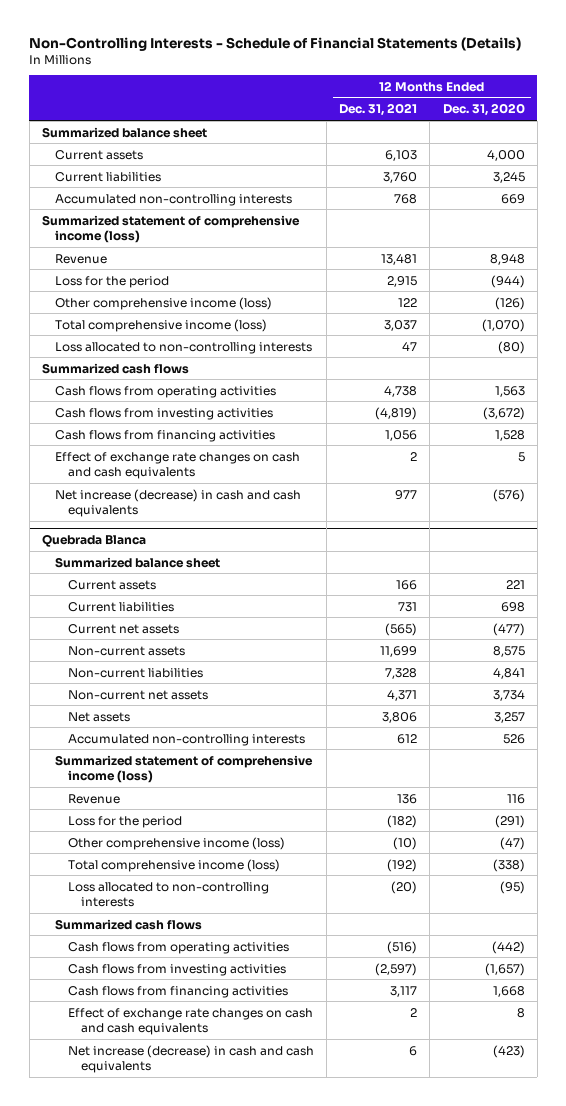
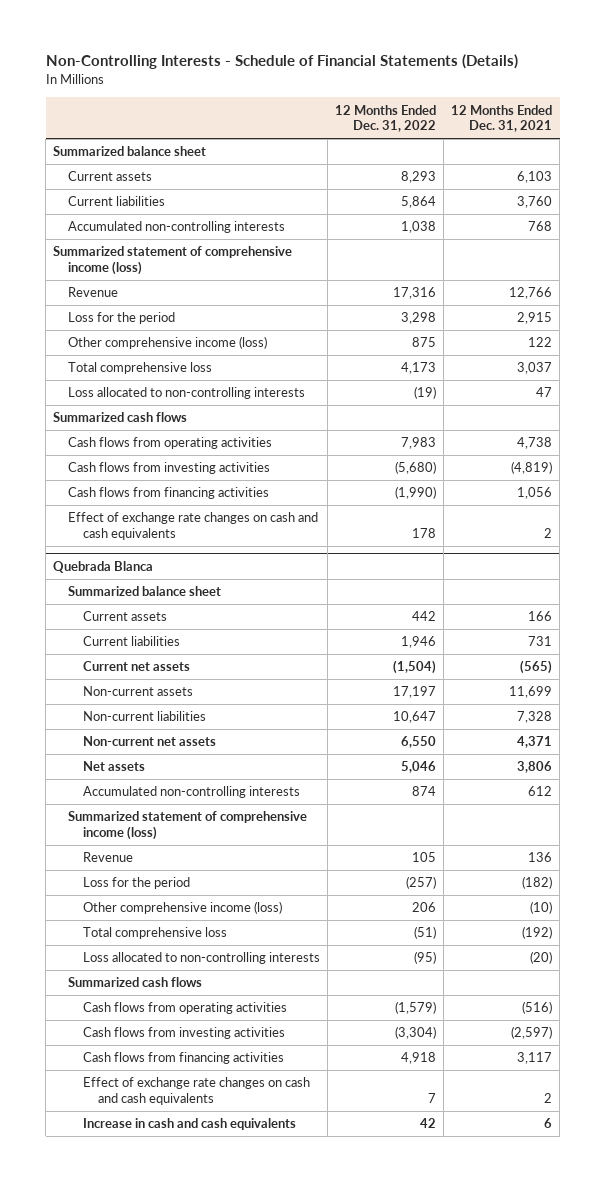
- | 12 Months Ended Dec. 31, 2021 | 12 Months Ended Dec. 31, 2020
+ | 12 Months Ended Dec. 31, 2022 | 12 Months Ended Dec. 31, 2021
- Revenue | 13,481 | 8,948
+ Revenue | 17,316 | 12,766
- Total comprehensive income (loss) | 3,037 | (1,070)
+ Total comprehensive loss | 4,173 | 3,037
- Net increase (decrease) in cash and cash equivalents | 977 | (576)
@ Quebrada Blanca
- Total comprehensive income (loss) | (192) | (338)
+ Total comprehensive loss | (51) | (192)
- Net increase (decrease) in cash and cash equivalents | 6 | (423)
+ Increase in cash and cash equivalents | 42 | 6

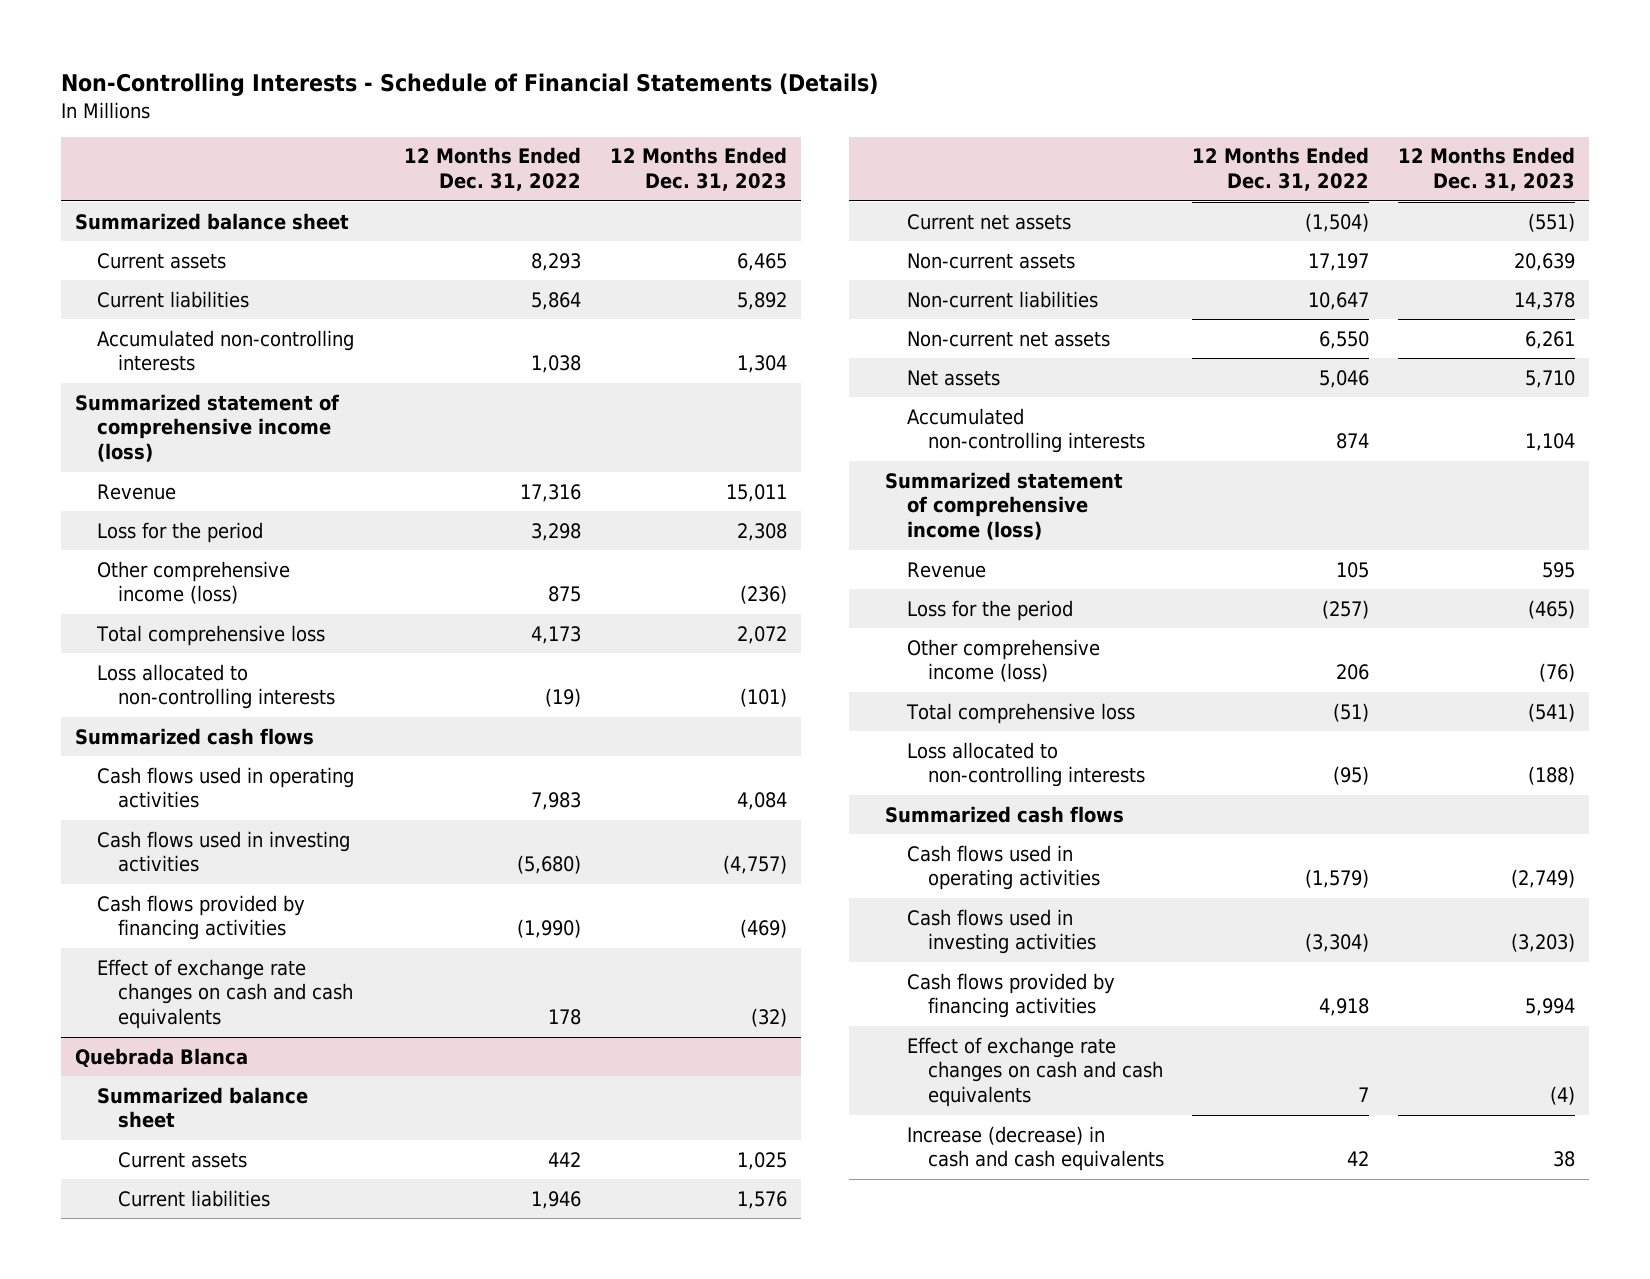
- | 12 Months Ended Dec. 31, 2022 | 12 Months Ended Dec. 31, 2021
+ | 12 Months Ended Dec. 31, 2022 | 12 Months Ended Dec. 31, 2023
- Cash flows from operating activities | 7,983 | 4,738
- Cash flows from investing activities | (5,680) | (4,819)
- Cash flows from financing activities | (1,990) | 1,056
+ Cash flows used in operating activities | 7,983 | 4,084
+ Cash flows used in investing activities | (5,680) | (4,757)
+ Cash flows provided by financing activities | (1,990) | (469)
@ Quebrada Blanca
- Cash flows from operating activities | (1,579) | (516)
- Cash flows from investing activities | (3,304) | (2,597)
- Cash flows from financing activities | 4,918 | 3,117
+ Cash flows used in operating activities | (1,579) | (2,749)
+ Cash flows used in investing activities | (3,304) | (3,203)
+ Cash flows provided by financing activities | 4,918 | 5,994
- Increase in cash and cash equivalents | 42 | 6
+ Increase (decrease) in cash and cash equivalents | 42 | 38

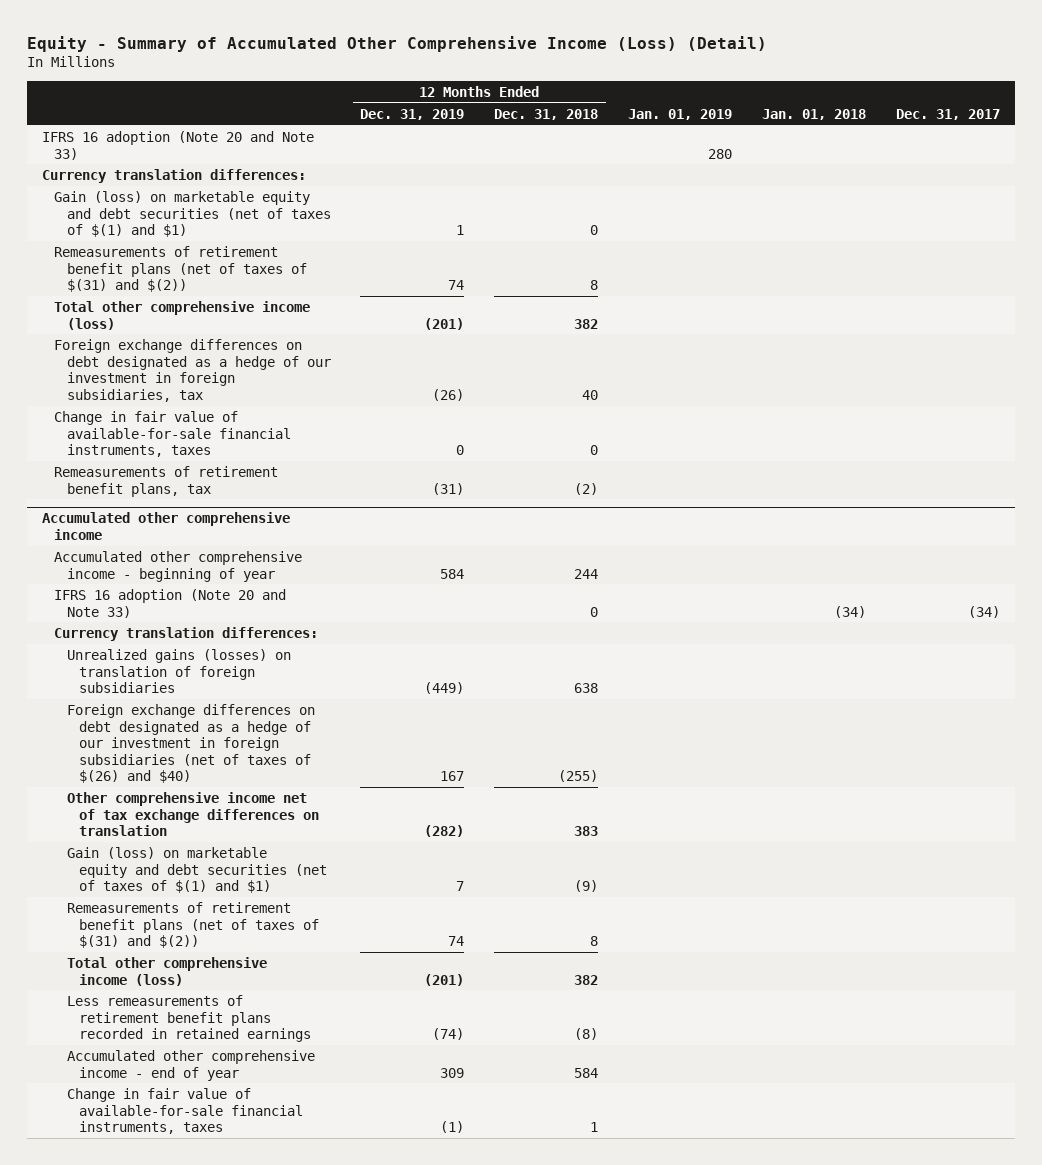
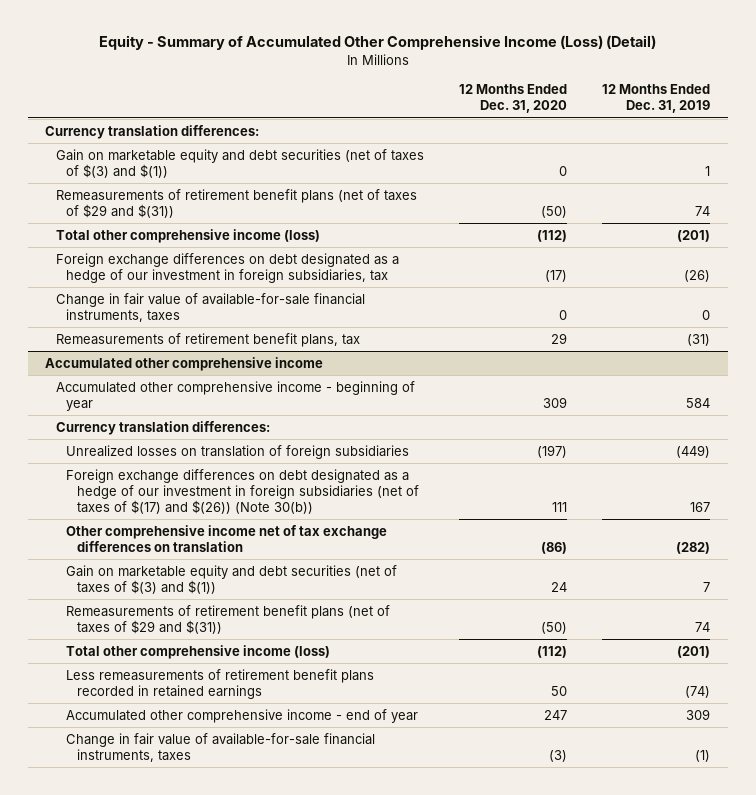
- | 12 Months Ended Dec. 31, 2019 | 12 Months Ended Dec. 31, 2018 | Jan. 01, 2019 | Jan. 01, 2018 | Dec. 31, 2017
+ | 12 Months Ended Dec. 31, 2020 | 12 Months Ended Dec. 31, 2019
- IFRS 16 adoption (Note 20 and Note 33) | | | 280 | |
- Gain (loss) on marketable equity and debt securities (net of taxes of $(1) and $1) | 1 | 0 | | |
- Remeasurements of retirement benefit plans (net of taxes of $(31) and $(2)) | 74 | 8 | | |
+ Gain on marketable equity and debt securities (net of taxes of $(3) and $(1)) | 0 | 1
+ Remeasurements of retirement benefit plans (net of taxes of $29 and $(31)) | (50) | 74
@ Accumulated other comprehensive income
- IFRS 16 adoption (Note 20 and Note 33) | | 0 | | (34) | (34)
- Unrealized gains (losses) on translation of foreign subsidiaries | (449) | 638 | | |
- Foreign exchange differences on debt designated as a hedge of our investment in foreign subsidiaries (net of taxes of $(26) and $40) | 167 | (255) | | |
+ Unrealized losses on translation of foreign subsidiaries | (197) | (449)
+ Foreign exchange differences on debt designated as a hedge of our investment in foreign subsidiaries (net of taxes of $(17) and $(26)) (Note 30(b)) | 111 | 167
- Gain (loss) on marketable equity and debt securities (net of taxes of $(1) and $1) | 7 | (9) | | |
- Remeasurements of retirement benefit plans (net of taxes of $(31) and $(2)) | 74 | 8 | | |
+ Gain on marketable equity and debt securities (net of taxes of $(3) and $(1)) | 24 | 7
+ Remeasurements of retirement benefit plans (net of taxes of $29 and $(31)) | (50) | 74

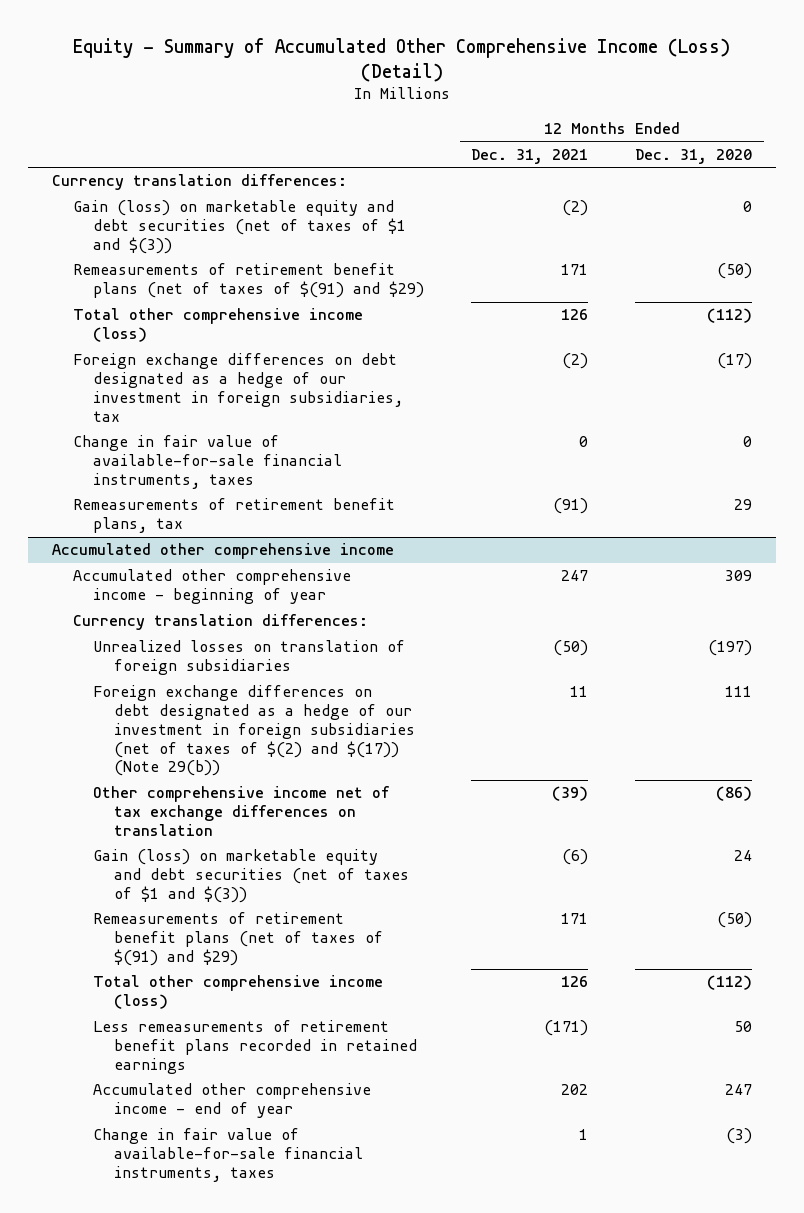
- | 12 Months Ended Dec. 31, 2020 | 12 Months Ended Dec. 31, 2019
+ | 12 Months Ended Dec. 31, 2021 | 12 Months Ended Dec. 31, 2020
- Gain on marketable equity and debt securities (net of taxes of $(3) and $(1)) | 0 | 1
- Remeasurements of retirement benefit plans (net of taxes of $29 and $(31)) | (50) | 74
+ Gain (loss) on marketable equity and debt securities (net of taxes of $1 and $(3)) | (2) | 0
+ Remeasurements of retirement benefit plans (net of taxes of $(91) and $29) | 171 | (50)
@ Accumulated other comprehensive income
- Foreign exchange differences on debt designated as a hedge of our investment in foreign subsidiaries (net of taxes of $(17) and $(26)) (Note 30(b)) | 111 | 167
+ Foreign exchange differences on debt designated as a hedge of our investment in foreign subsidiaries (net of taxes of $(2) and $(17)) (Note 29(b)) | 11 | 111
- Gain on marketable equity and debt securities (net of taxes of $(3) and $(1)) | 24 | 7
- Remeasurements of retirement benefit plans (net of taxes of $29 and $(31)) | (50) | 74
+ Gain (loss) on marketable equity and debt securities (net of taxes of $1 and $(3)) | (6) | 24
+ Remeasurements of retirement benefit plans (net of taxes of $(91) and $29) | 171 | (50)

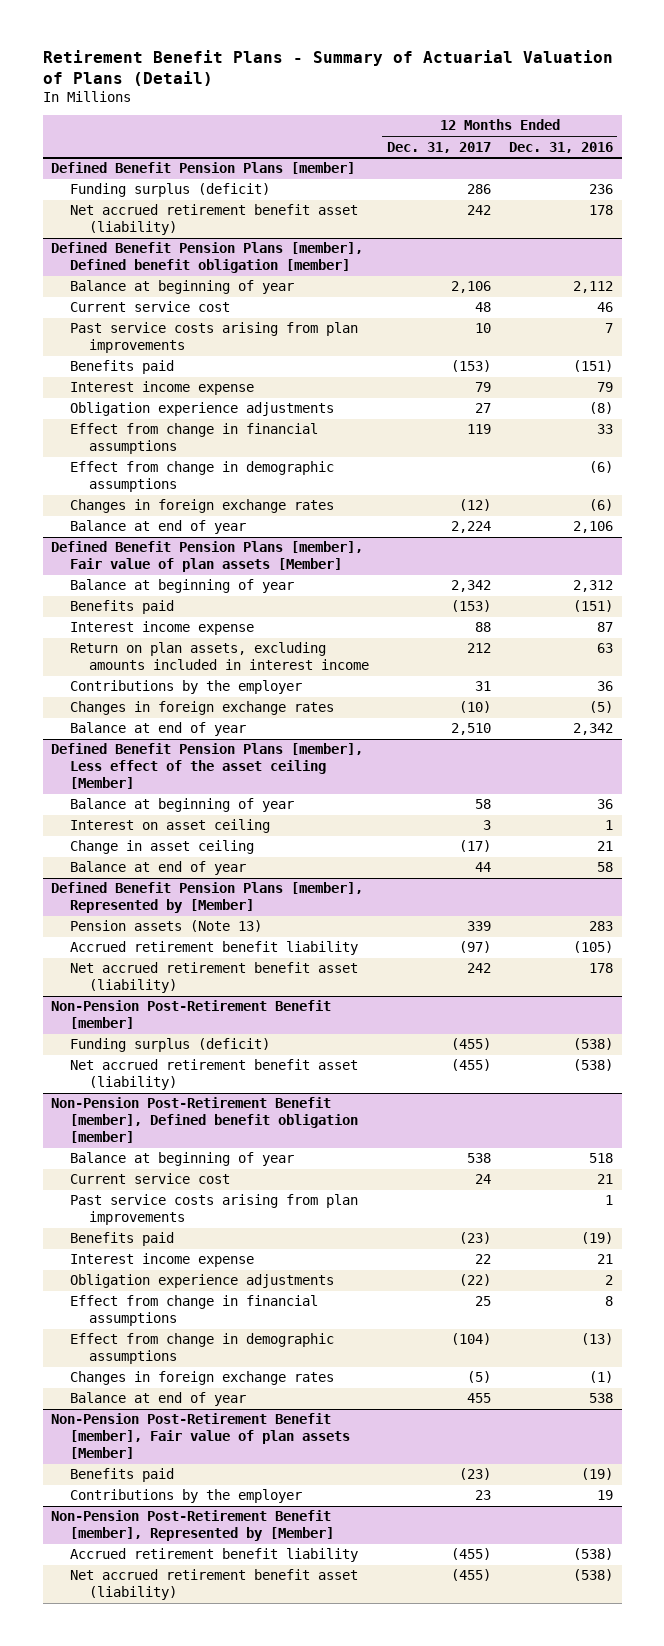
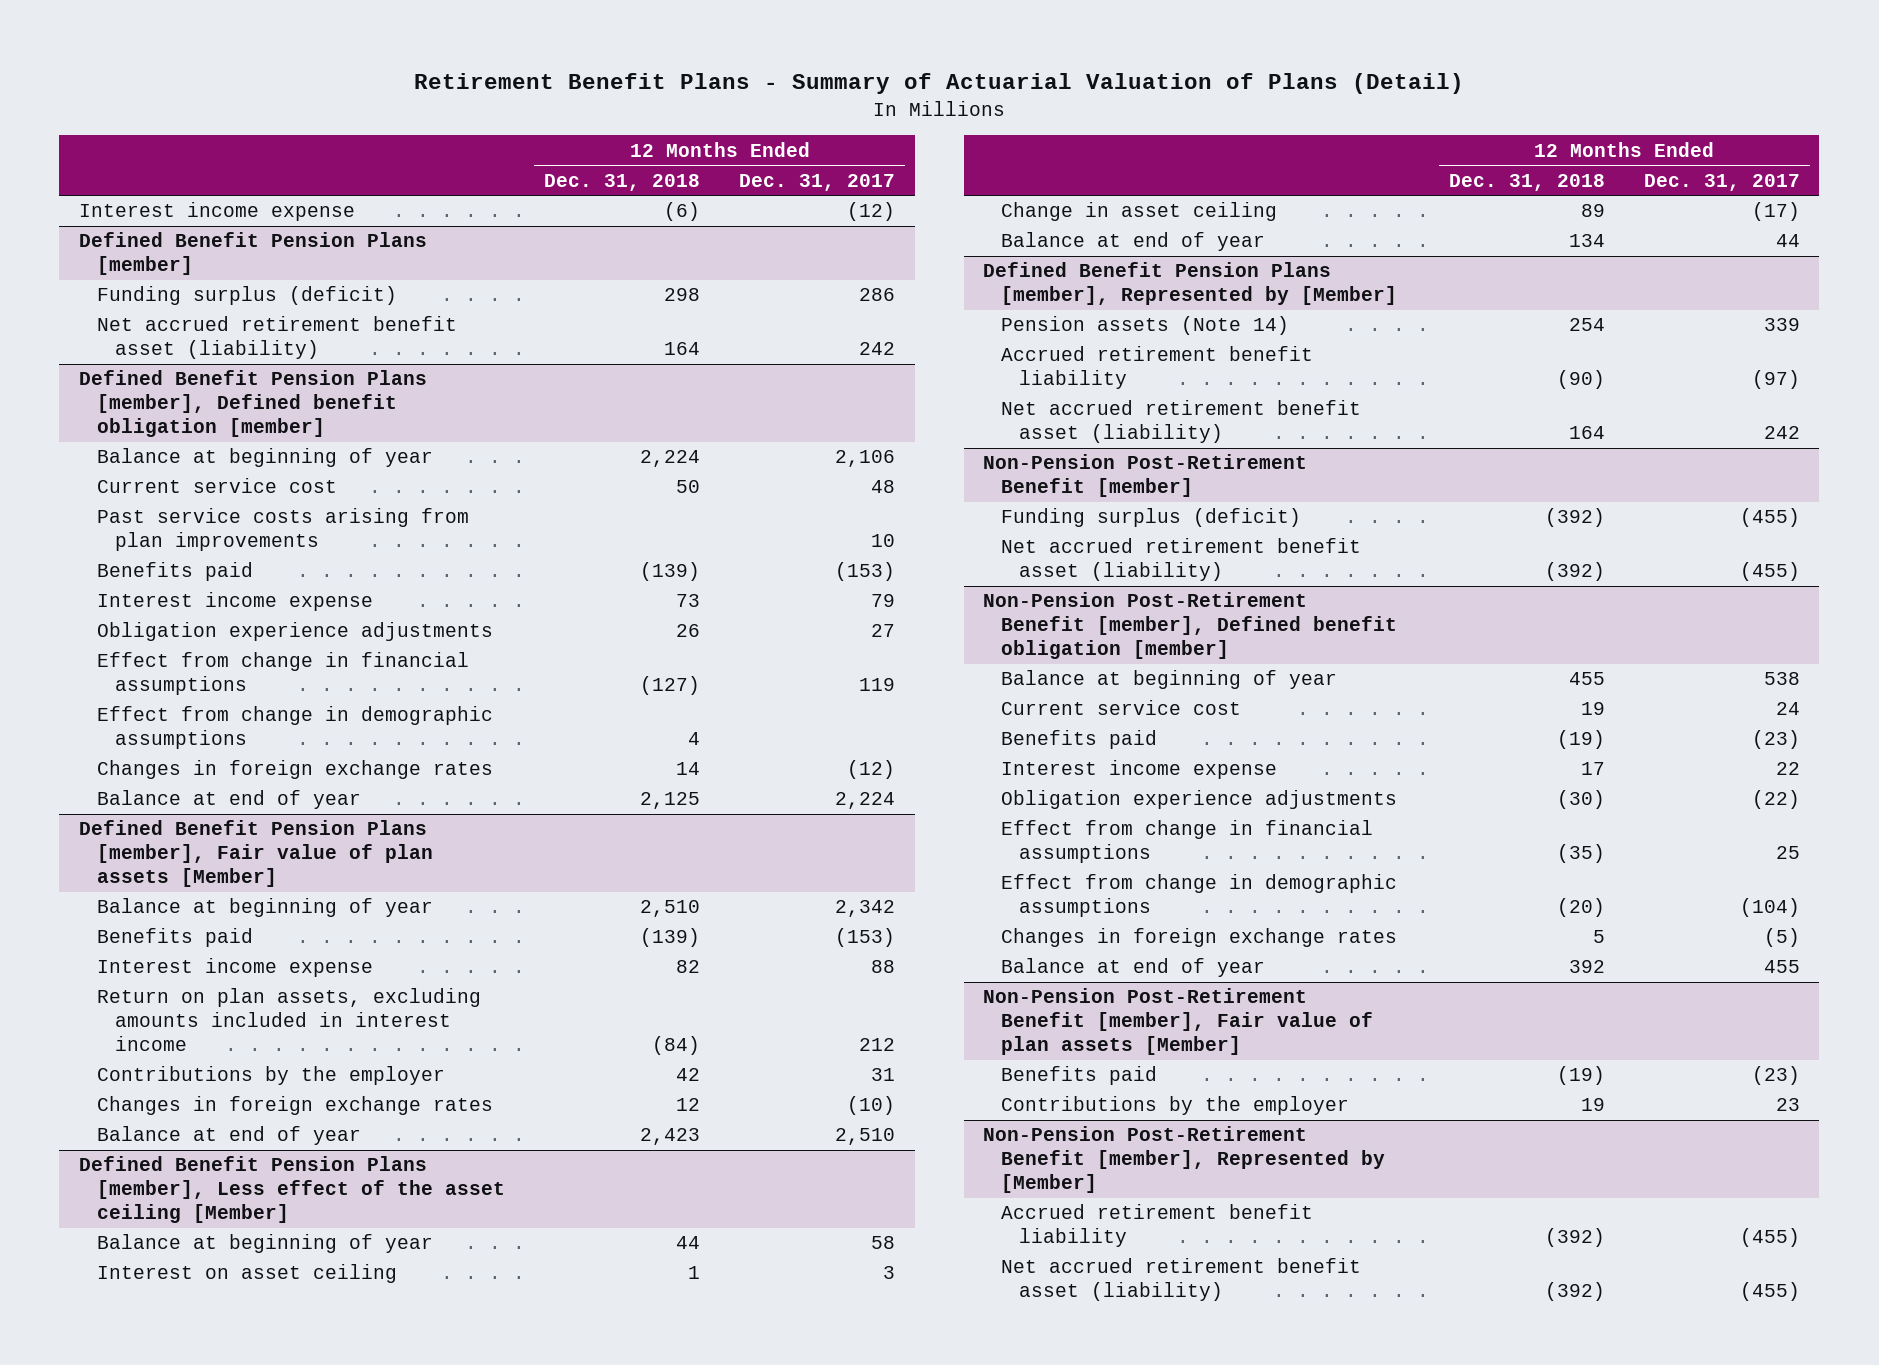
- | 12 Months Ended Dec. 31, 2017 | 12 Months Ended Dec. 31, 2016
+ | 12 Months Ended Dec. 31, 2018 | 12 Months Ended Dec. 31, 2017
+ Interest income expense | (6) | (12)
@ Defined Benefit Pension Plans [member], Represented by [Member]
- Pension assets (Note 13) | 339 | 283
+ Pension assets (Note 14) | 254 | 339
@ Non-Pension Post-Retirement Benefit [member], Defined benefit obligation [member]
- Past service costs arising from plan improvements | | 1

